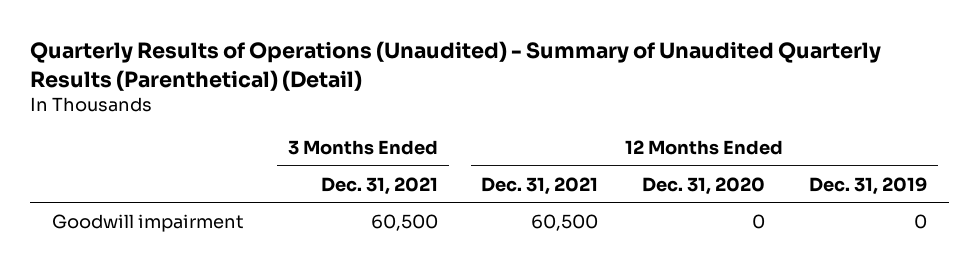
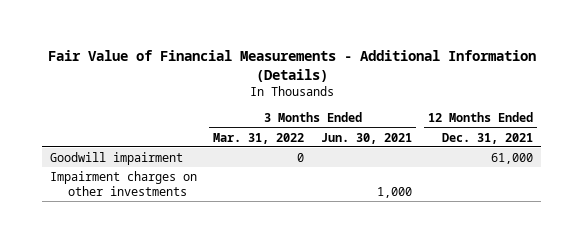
- Quarterly Results of Operations (Unaudited) - Summary of Unaudited Quarterly Results (Parenthetical) (Detail)
+ Fair Value of Financial Measurements - Additional Information (Details)
- | 3 Months Ended Dec. 31, 2021 | 12 Months Ended Dec. 31, 2021 | 12 Months Ended Dec. 31, 2020 | 12 Months Ended Dec. 31, 2019
+ | 3 Months Ended Mar. 31, 2022 | 3 Months Ended Jun. 30, 2021 | 12 Months Ended Dec. 31, 2021
- Goodwill impairment | 60,500 | 60,500 | 0 | 0
+ Goodwill impairment | 0 | | 61,000
+ Impairment charges on other investments | | 1,000 |

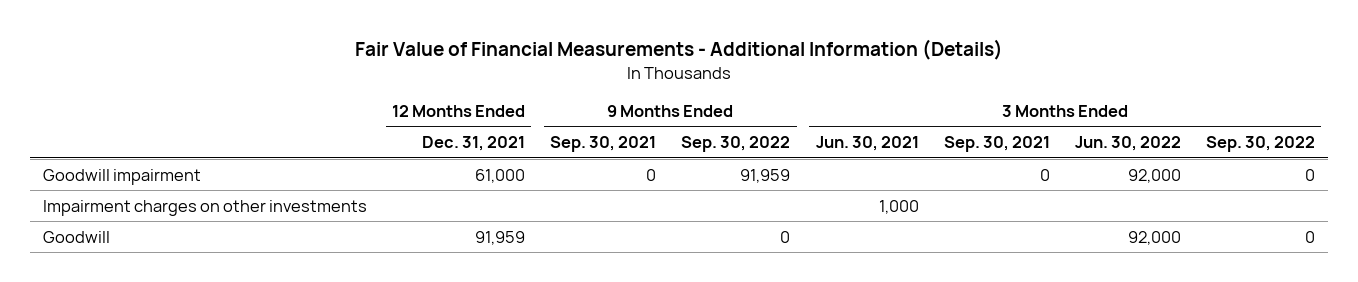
- | 3 Months Ended Mar. 31, 2022 | 3 Months Ended Jun. 30, 2021 | 12 Months Ended Dec. 31, 2021
+ | 12 Months Ended Dec. 31, 2021 | 9 Months Ended Sep. 30, 2021 | 9 Months Ended Sep. 30, 2022 | 3 Months Ended Jun. 30, 2021 | 3 Months Ended Sep. 30, 2021 | 3 Months Ended Jun. 30, 2022 | 3 Months Ended Sep. 30, 2022
+ Goodwill | 91,959 | | 0 | | | 92,000 | 0

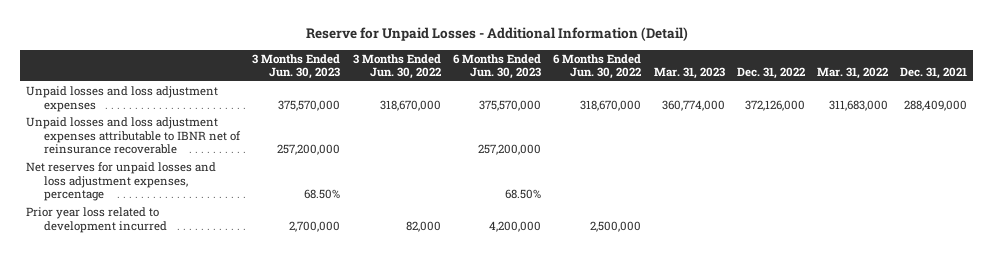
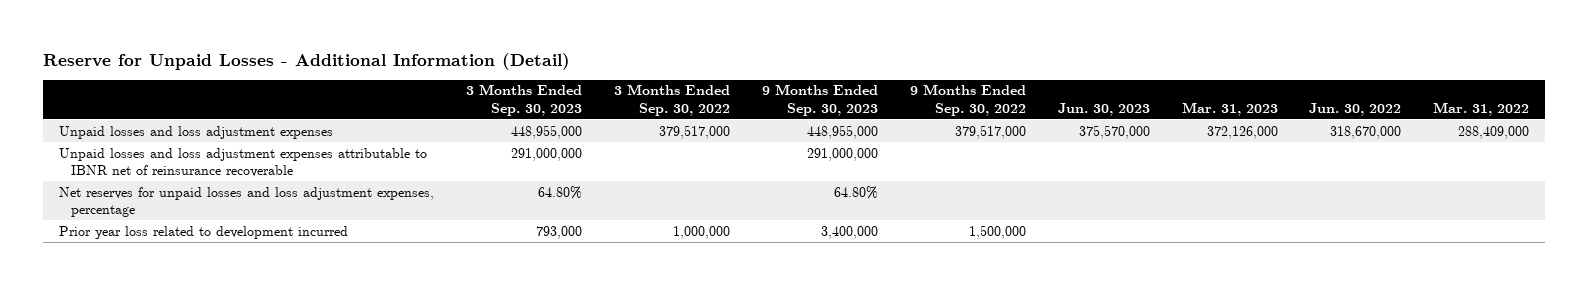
- | 3 Months Ended Jun. 30, 2023 | 3 Months Ended Jun. 30, 2022 | 6 Months Ended Jun. 30, 2023 | 6 Months Ended Jun. 30, 2022 | Mar. 31, 2023 | Dec. 31, 2022 | Mar. 31, 2022 | Dec. 31, 2021
+ | 3 Months Ended Sep. 30, 2023 | 3 Months Ended Sep. 30, 2022 | 9 Months Ended Sep. 30, 2023 | 9 Months Ended Sep. 30, 2022 | Jun. 30, 2023 | Mar. 31, 2023 | Jun. 30, 2022 | Mar. 31, 2022
- Unpaid losses and loss adjustment expenses | 375,570,000 | 318,670,000 | 375,570,000 | 318,670,000 | 360,774,000 | 372,126,000 | 311,683,000 | 288,409,000
+ Unpaid losses and loss adjustment expenses | 448,955,000 | 379,517,000 | 448,955,000 | 379,517,000 | 375,570,000 | 372,126,000 | 318,670,000 | 288,409,000

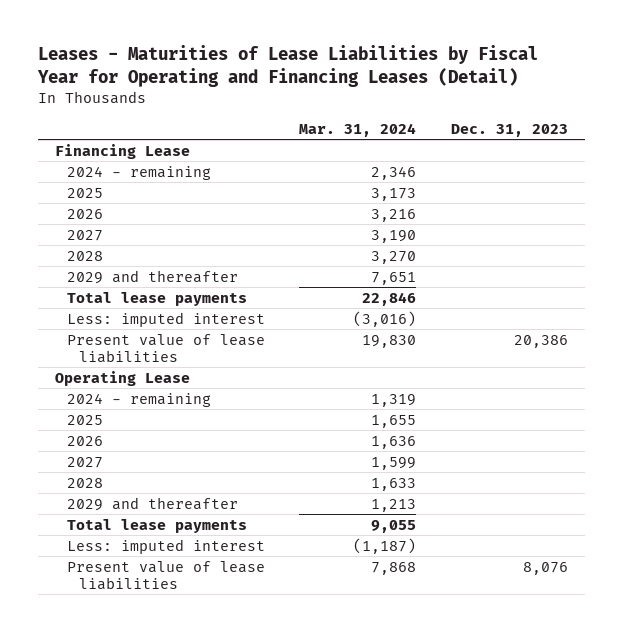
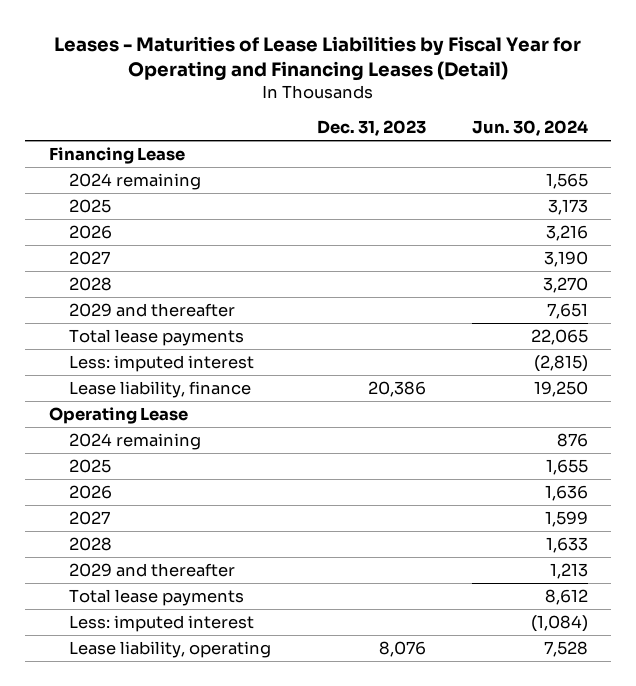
- | Mar. 31, 2024 | Dec. 31, 2023
+ | Dec. 31, 2023 | Jun. 30, 2024
- 2024 - remaining | 2,346 |
+ 2024 remaining | | 1,565
- Present value of lease liabilities | 19,830 | 20,386
+ Lease liability, finance | 20,386 | 19,250
- 2024 - remaining | 1,319 |
+ 2024 remaining | | 876
- Present value of lease liabilities | 7,868 | 8,076
+ Lease liability, operating | 8,076 | 7,528

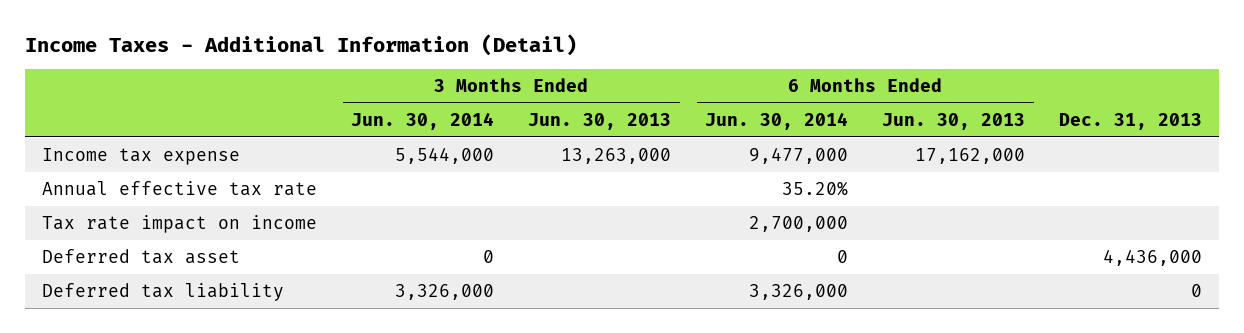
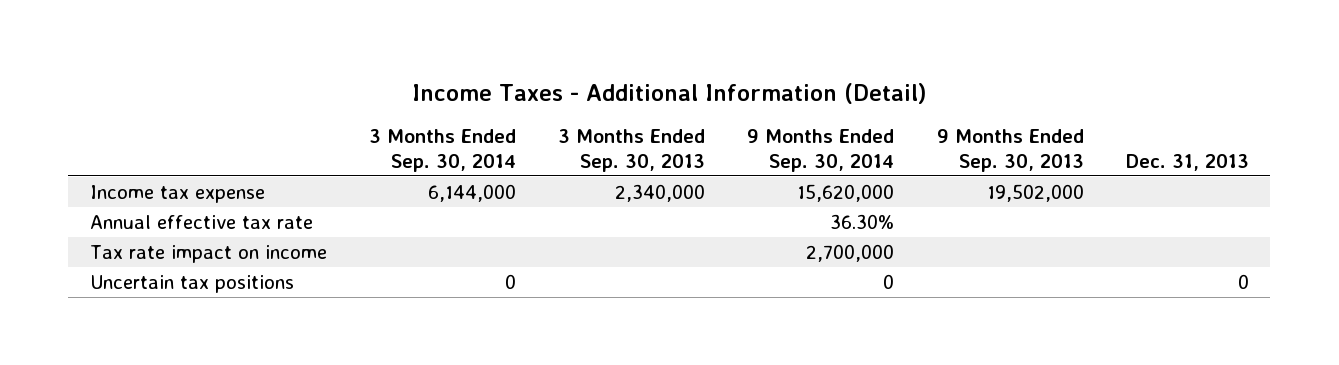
- | 3 Months Ended Jun. 30, 2014 | 3 Months Ended Jun. 30, 2013 | 6 Months Ended Jun. 30, 2014 | 6 Months Ended Jun. 30, 2013 | Dec. 31, 2013
+ | 3 Months Ended Sep. 30, 2014 | 3 Months Ended Sep. 30, 2013 | 9 Months Ended Sep. 30, 2014 | 9 Months Ended Sep. 30, 2013 | Dec. 31, 2013
- Deferred tax asset | 0 | | 0 | | 4,436,000
- Deferred tax liability | 3,326,000 | | 3,326,000 | | 0
+ Uncertain tax positions | 0 | | 0 | | 0

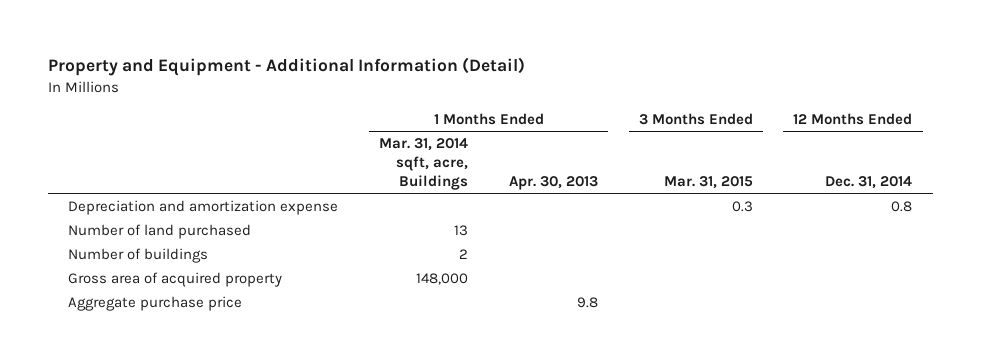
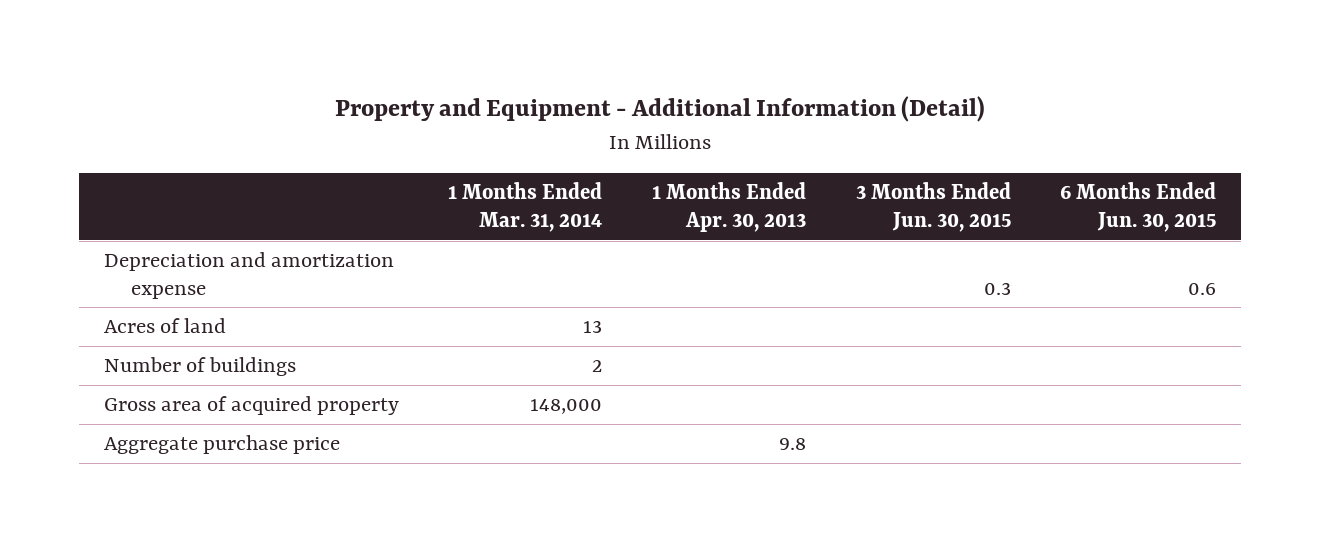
- | 1 Months Ended Mar. 31, 2014 sqft, acre, Buildings | 1 Months Ended Apr. 30, 2013 | 3 Months Ended Mar. 31, 2015 | 12 Months Ended Dec. 31, 2014
+ | 1 Months Ended Mar. 31, 2014 | 1 Months Ended Apr. 30, 2013 | 3 Months Ended Jun. 30, 2015 | 6 Months Ended Jun. 30, 2015
- Number of land purchased | 13 | | |
+ Acres of land | 13 | | |

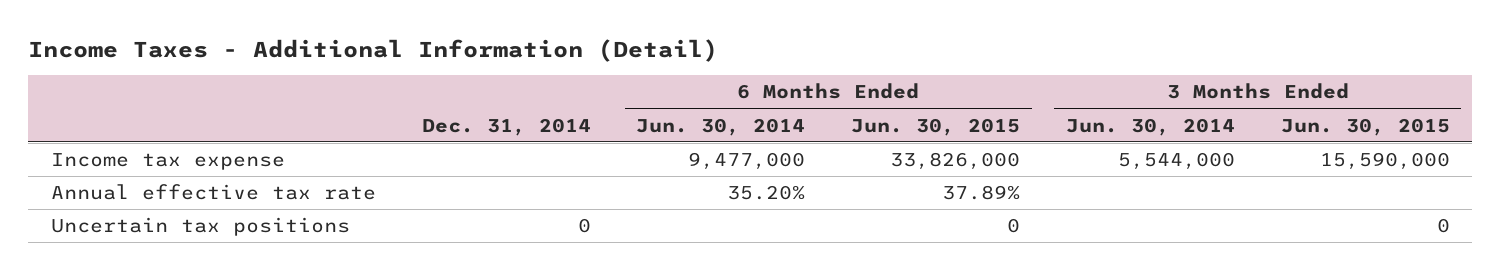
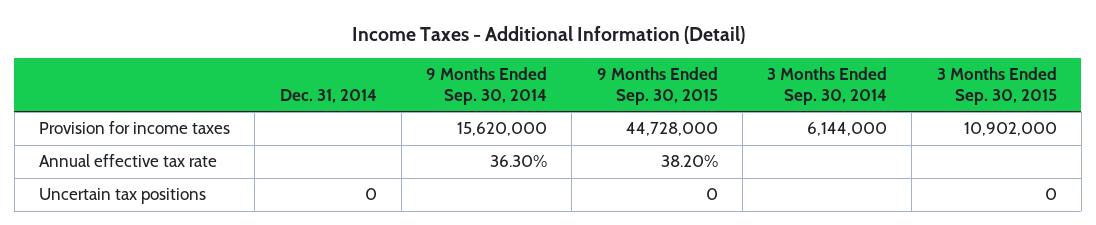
- | Dec. 31, 2014 | 6 Months Ended Jun. 30, 2014 | 6 Months Ended Jun. 30, 2015 | 3 Months Ended Jun. 30, 2014 | 3 Months Ended Jun. 30, 2015
+ | Dec. 31, 2014 | 9 Months Ended Sep. 30, 2014 | 9 Months Ended Sep. 30, 2015 | 3 Months Ended Sep. 30, 2014 | 3 Months Ended Sep. 30, 2015
- Income tax expense | | 9,477,000 | 33,826,000 | 5,544,000 | 15,590,000
+ Provision for income taxes | | 15,620,000 | 44,728,000 | 6,144,000 | 10,902,000

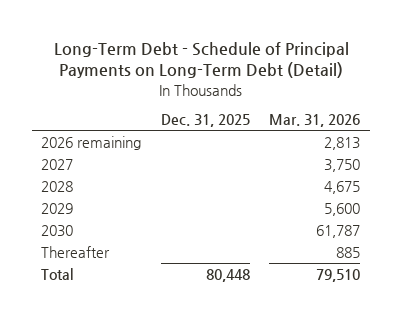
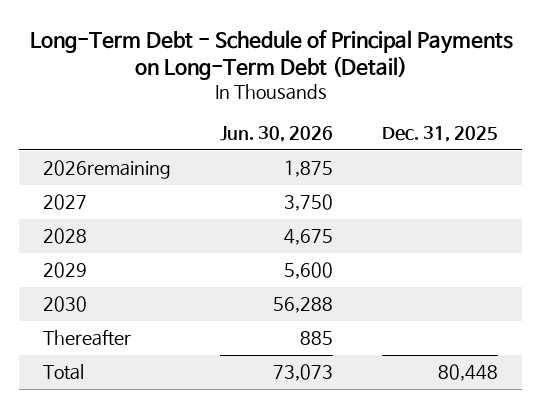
- | Dec. 31, 2025 | Mar. 31, 2026
+ | Jun. 30, 2026 | Dec. 31, 2025
- 2026 remaining | | 2,813
+ 2026remaining | 1,875 |

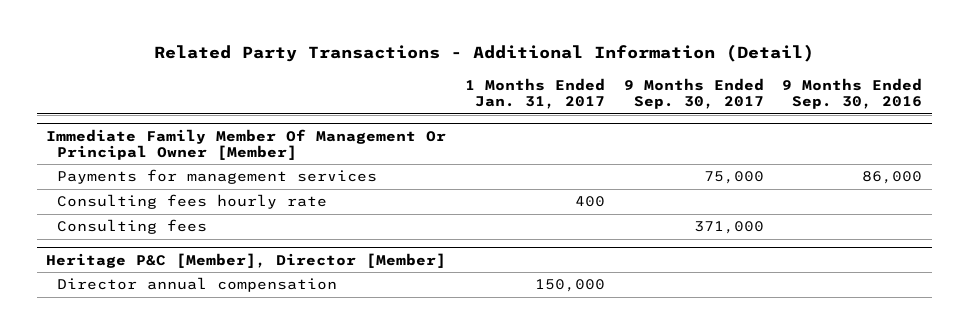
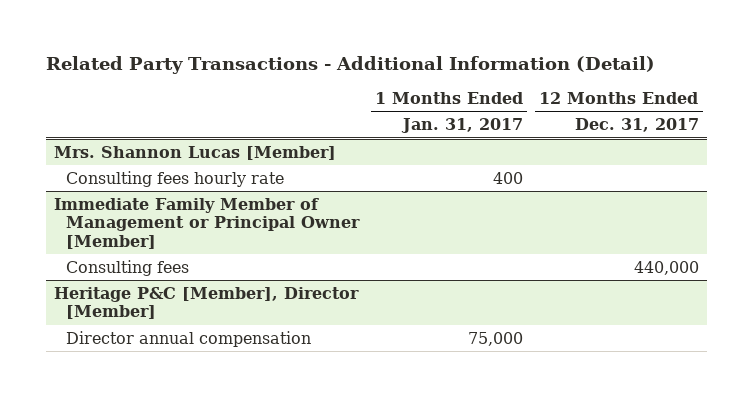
- | 1 Months Ended Jan. 31, 2017 | 9 Months Ended Sep. 30, 2017 | 9 Months Ended Sep. 30, 2016
+ | 1 Months Ended Jan. 31, 2017 | 12 Months Ended Dec. 31, 2017
- Immediate Family Member Of Management Or Principal Owner [Member]
- Payments for management services | | 75,000 | 86,000
- Consulting fees hourly rate | 400 | |
+ Mrs. Shannon Lucas [Member]
+ Consulting fees hourly rate | 400 |
+ Immediate Family Member of Management or Principal Owner [Member]
@ Heritage P&C [Member], Director [Member]
- Director annual compensation | 150,000 | |
+ Director annual compensation | 75,000 |

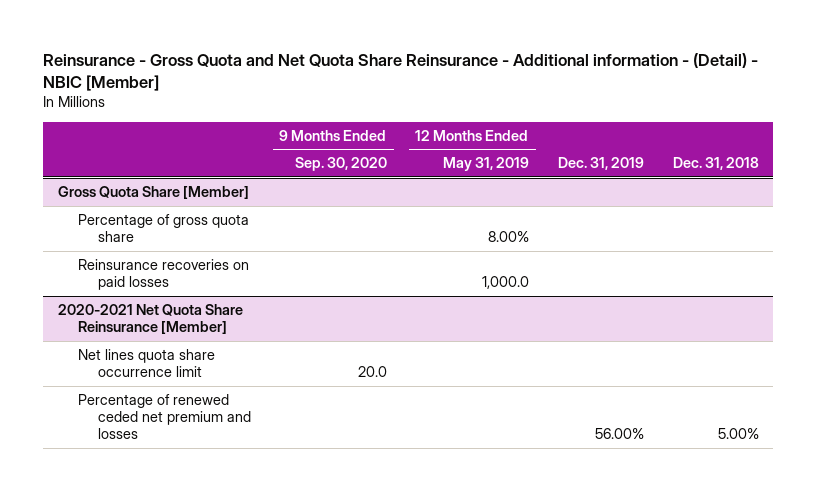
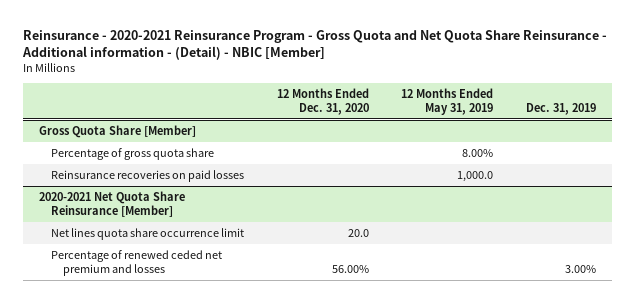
- Reinsurance - Gross Quota and Net Quota Share Reinsurance - Additional information - (Detail) - NBIC [Member]
+ Reinsurance - 2020-2021 Reinsurance Program - Gross Quota and Net Quota Share Reinsurance - Additional information - (Detail) - NBIC [Member]
- | 9 Months Ended Sep. 30, 2020 | 12 Months Ended May 31, 2019 | Dec. 31, 2019 | Dec. 31, 2018
+ | 12 Months Ended Dec. 31, 2020 | 12 Months Ended May 31, 2019 | Dec. 31, 2019
@ 2020-2021 Net Quota Share Reinsurance [Member]
- Percentage of renewed ceded net premium and losses | | | 56.00% | 5.00%
+ Percentage of renewed ceded net premium and losses | 56.00% | | 3.00%

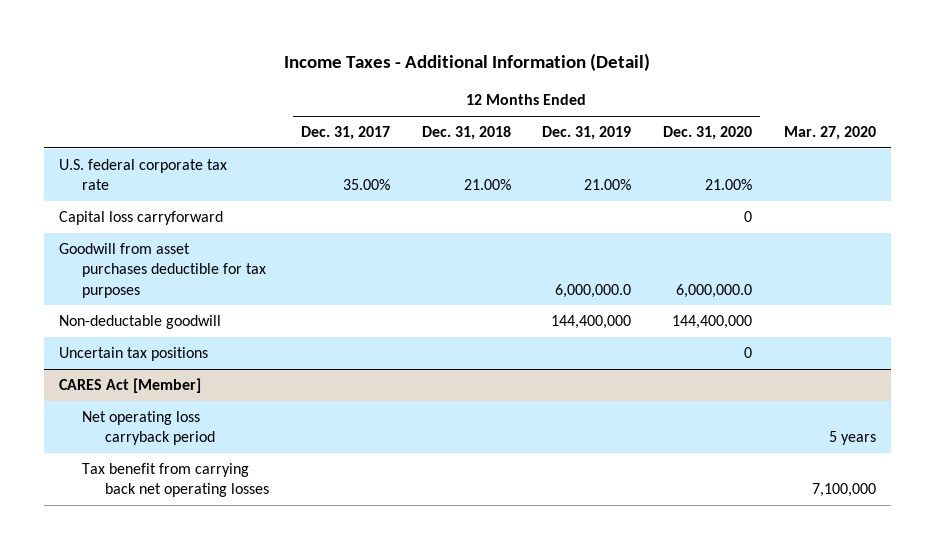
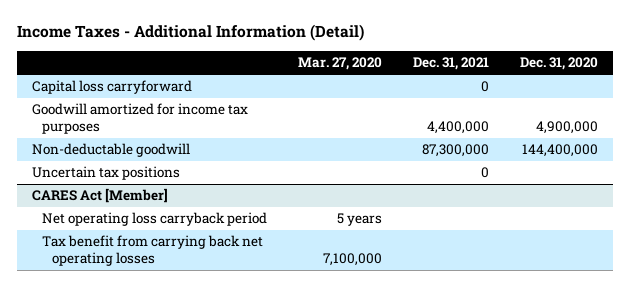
- | 12 Months Ended Dec. 31, 2017 | 12 Months Ended Dec. 31, 2018 | 12 Months Ended Dec. 31, 2019 | 12 Months Ended Dec. 31, 2020 | Mar. 27, 2020
+ | Mar. 27, 2020 | Dec. 31, 2021 | Dec. 31, 2020
- U.S. federal corporate tax rate | 35.00% | 21.00% | 21.00% | 21.00% |
- Goodwill from asset purchases deductible for tax purposes | | | 6,000,000.0 | 6,000,000.0 |
+ Goodwill amortized for income tax purposes | | 4,400,000 | 4,900,000

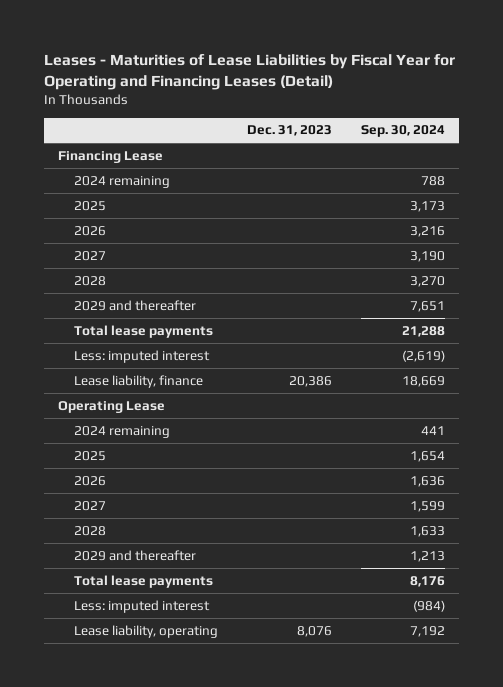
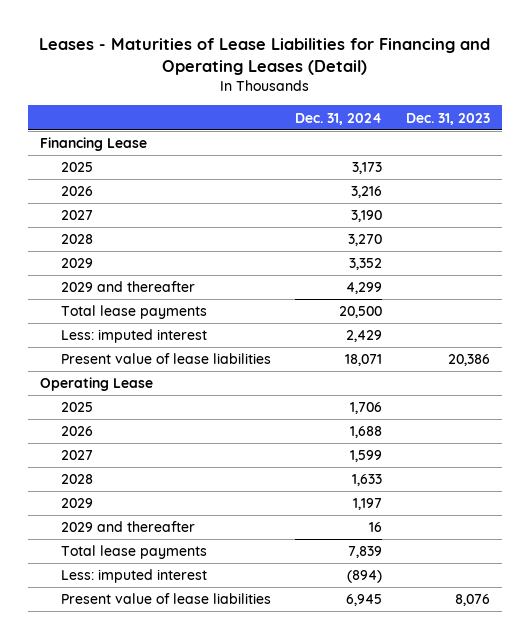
- Leases - Maturities of Lease Liabilities by Fiscal Year for Operating and Financing Leases (Detail)
+ Leases - Maturities of Lease Liabilities for Financing and Operating Leases (Detail)
- | Dec. 31, 2023 | Sep. 30, 2024
+ | Dec. 31, 2024 | Dec. 31, 2023
- 2024 remaining | | 788
+ 2029 | 3,352 |
- Lease liability, finance | 20,386 | 18,669
+ Present value of lease liabilities | 18,071 | 20,386
- 2024 remaining | | 441
+ 2029 | 1,197 |
- Lease liability, operating | 8,076 | 7,192
+ Present value of lease liabilities | 6,945 | 8,076

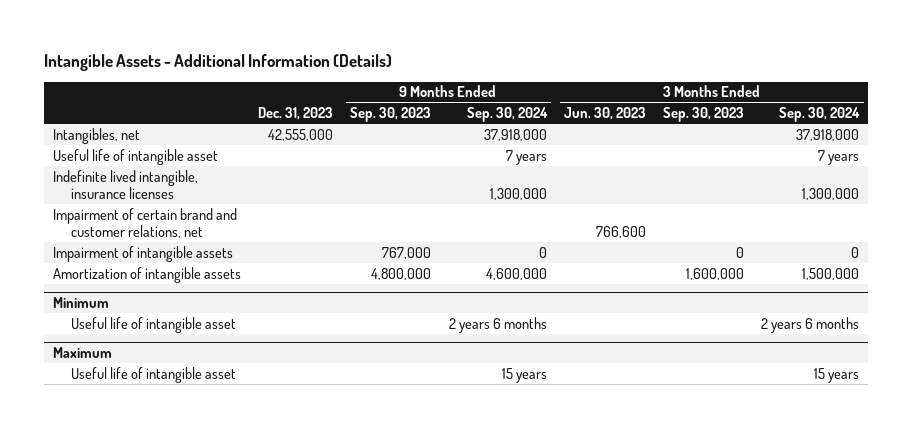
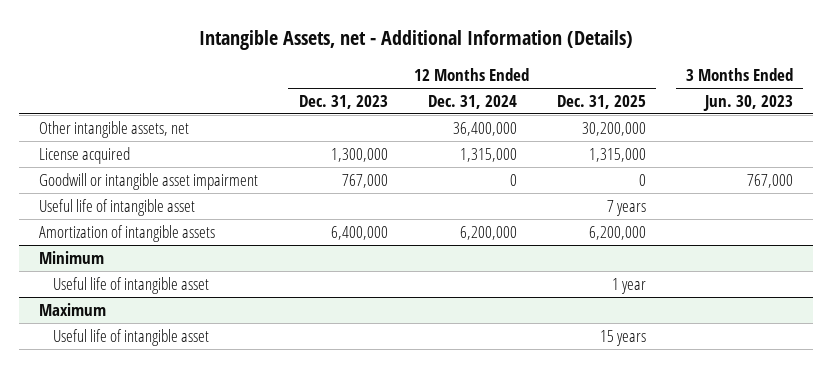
- Intangible Assets - Additional Information (Details)
+ Intangible Assets, net - Additional Information (Details)
- | Dec. 31, 2023 | 9 Months Ended Sep. 30, 2023 | 9 Months Ended Sep. 30, 2024 | 3 Months Ended Jun. 30, 2023 | 3 Months Ended Sep. 30, 2023 | 3 Months Ended Sep. 30, 2024
+ | 12 Months Ended Dec. 31, 2023 | 12 Months Ended Dec. 31, 2024 | 12 Months Ended Dec. 31, 2025 | 3 Months Ended Jun. 30, 2023
- Intangibles, net | 42,555,000 | | 37,918,000 | | | 37,918,000
+ Other intangible assets, net | | 36,400,000 | 30,200,000 |
+ License acquired | 1,300,000 | 1,315,000 | 1,315,000 |
+ Goodwill or intangible asset impairment | 767,000 | 0 | 0 | 767,000
- Indefinite lived intangible, insurance licenses | | | 1,300,000 | | | 1,300,000
- Impairment of certain brand and customer relations, net | | | | 766,600 | |
- Impairment of intangible assets | | 767,000 | 0 | | 0 | 0

